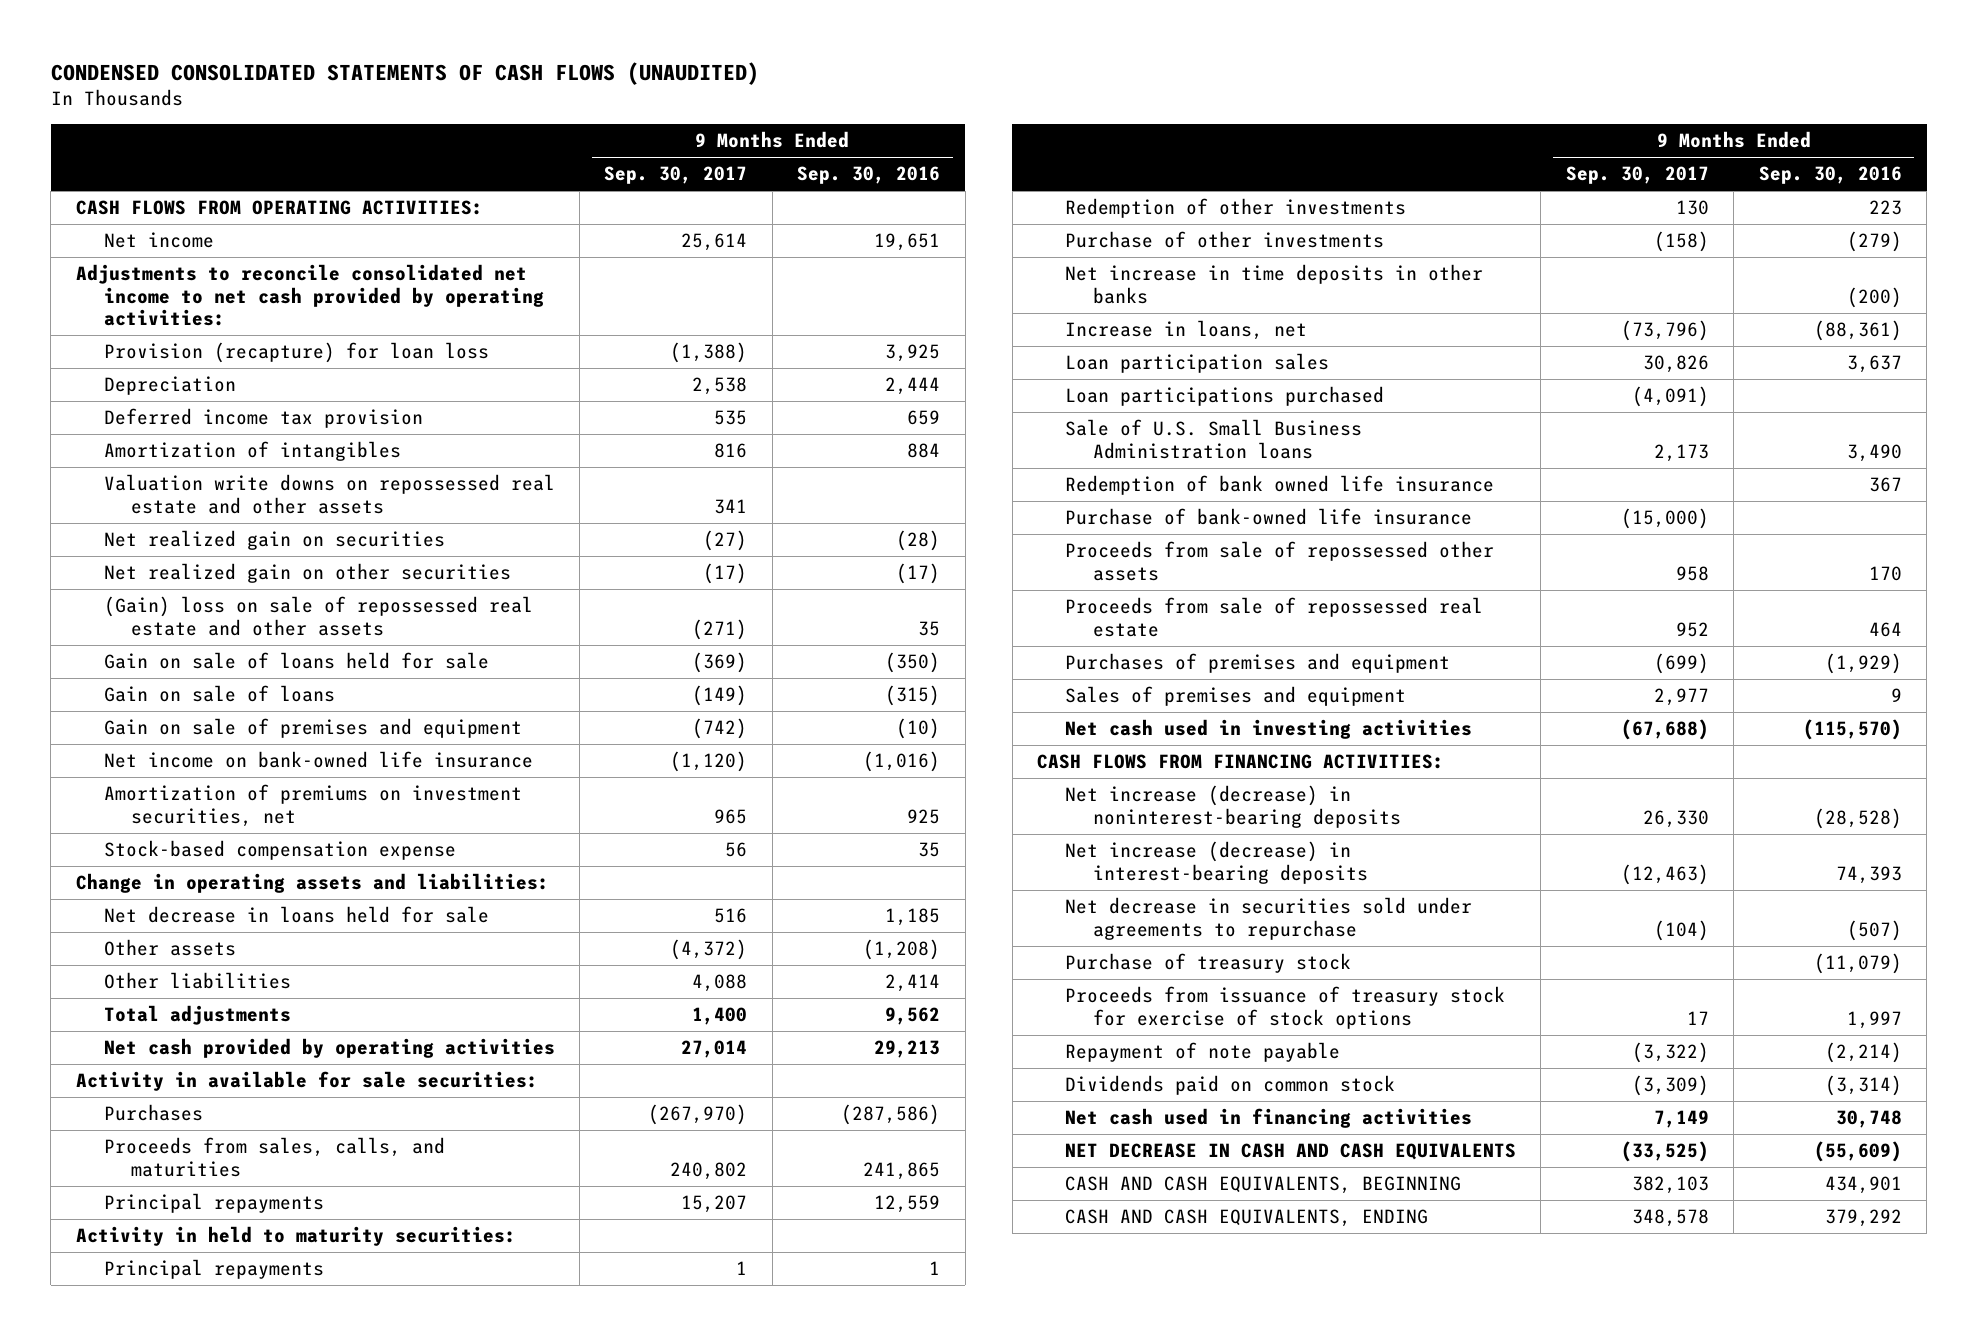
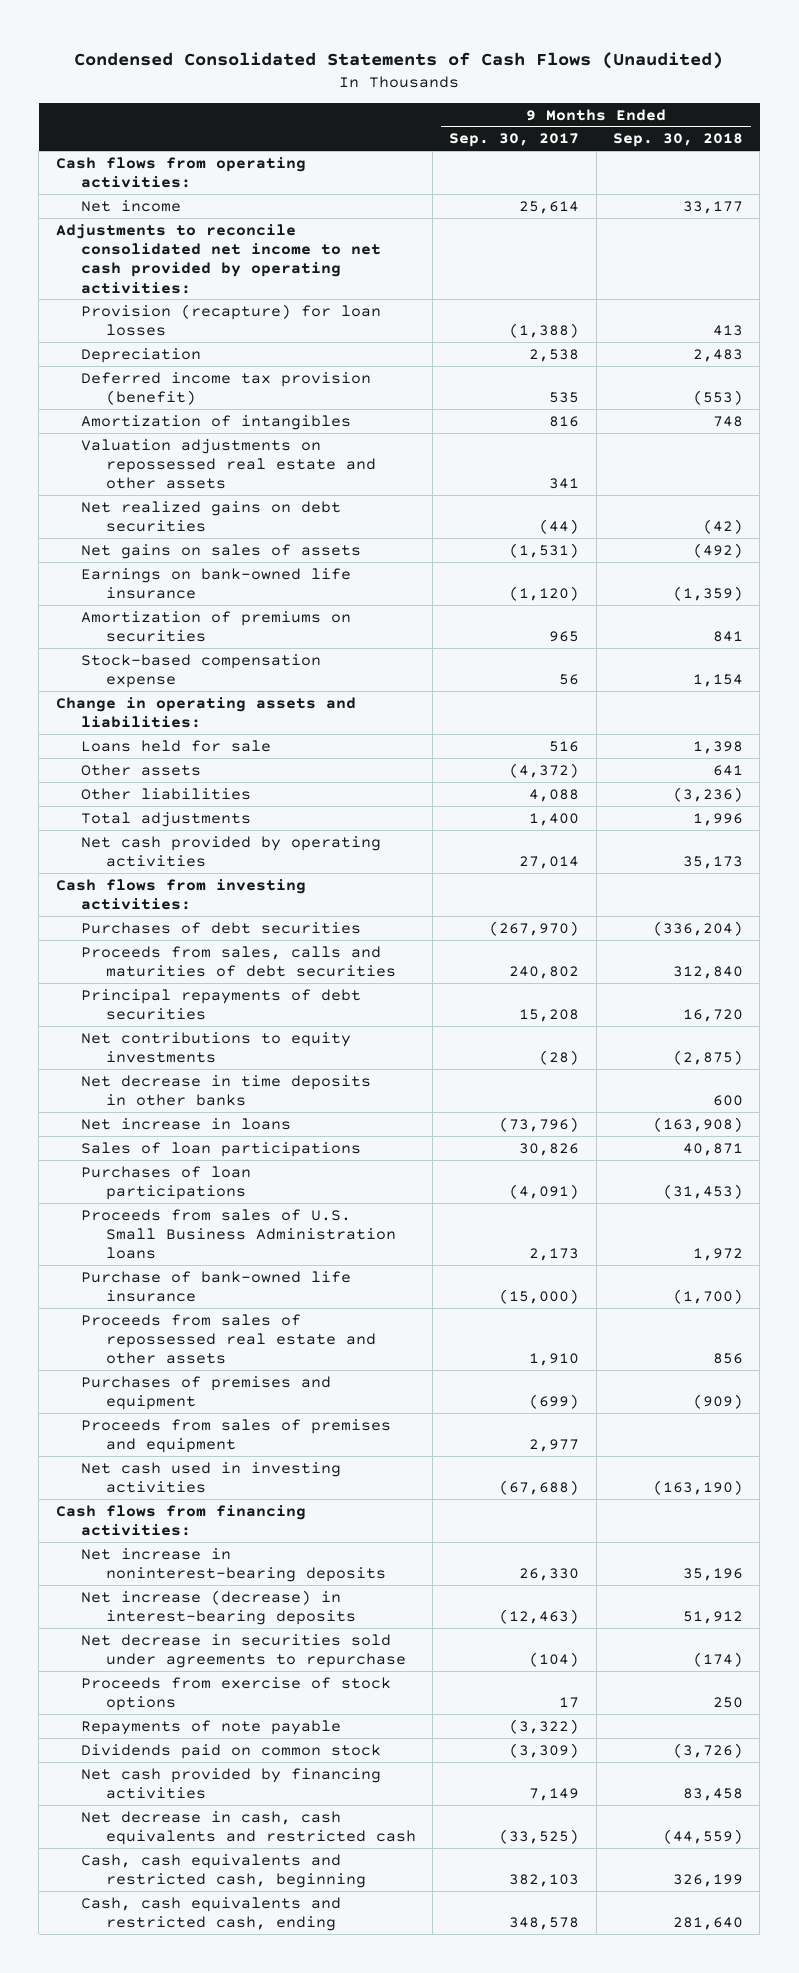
- CONDENSED CONSOLIDATED STATEMENTS OF CASH FLOWS (UNAUDITED)
+ Condensed Consolidated Statements of Cash Flows (Unaudited)
- | 9 Months Ended Sep. 30, 2017 | 9 Months Ended Sep. 30, 2016
+ | 9 Months Ended Sep. 30, 2017 | 9 Months Ended Sep. 30, 2018
- CASH FLOWS FROM OPERATING ACTIVITIES:
+ Cash flows from operating activities:
- Provision (recapture) for loan loss | (1,388) | 3,925
+ Provision (recapture) for loan losses | (1,388) | 413
- Deferred income tax provision | 535 | 659
+ Deferred income tax provision (benefit) | 535 | (553)
- Valuation write downs on repossessed real estate and other assets | 341 |
- Net realized gain on securities | (27) | (28)
- Net realized gain on other securities | (17) | (17)
- (Gain) loss on sale of repossessed real estate and other assets | (271) | 35
- Gain on sale of loans held for sale | (369) | (350)
- Gain on sale of loans | (149) | (315)
- Gain on sale of premises and equipment | (742) | (10)
- Net income on bank-owned life insurance | (1,120) | (1,016)
- Amortization of premiums on investment securities, net | 965 | 925
+ Valuation adjustments on repossessed real estate and other assets | 341 |
+ Net realized gains on debt securities | (44) | (42)
+ Net gains on sales of assets | (1,531) | (492)
+ Earnings on bank-owned life insurance | (1,120) | (1,359)
+ Amortization of premiums on securities | 965 | 841
- Net decrease in loans held for sale | 516 | 1,185
+ Loans held for sale | 516 | 1,398
- Activity in available for sale securities:
- Purchases | (267,970) | (287,586)
- Proceeds from sales, calls, and maturities | 240,802 | 241,865
- Principal repayments | 15,207 | 12,559
- Activity in held to maturity securities:
- Principal repayments | 1 | 1
- Redemption of other investments | 130 | 223
- Purchase of other investments | (158) | (279)
- Net increase in time deposits in other banks | | (200)
- Increase in loans, net | (73,796) | (88,361)
- Loan participation sales | 30,826 | 3,637
- Loan participations purchased | (4,091) |
- Sale of U.S. Small Business Administration loans | 2,173 | 3,490
- Redemption of bank owned life insurance | | 367
+ Cash flows from investing activities:
+ Purchases of debt securities | (267,970) | (336,204)
+ Proceeds from sales, calls and maturities of debt securities | 240,802 | 312,840
+ Principal repayments of debt securities | 15,208 | 16,720
+ Net contributions to equity investments | (28) | (2,875)
+ Net decrease in time deposits in other banks | | 600
+ Net increase in loans | (73,796) | (163,908)
+ Sales of loan participations | 30,826 | 40,871
+ Purchases of loan participations | (4,091) | (31,453)
+ Proceeds from sales of U.S. Small Business Administration loans | 2,173 | 1,972
- Proceeds from sale of repossessed other assets | 958 | 170
- Proceeds from sale of repossessed real estate | 952 | 464
+ Proceeds from sales of repossessed real estate and other assets | 1,910 | 856
- Sales of premises and equipment | 2,977 | 9
+ Proceeds from sales of premises and equipment | 2,977 |
- CASH FLOWS FROM FINANCING ACTIVITIES:
- Net increase (decrease) in noninterest-bearing deposits | 26,330 | (28,528)
+ Cash flows from financing activities:
+ Net increase in noninterest-bearing deposits | 26,330 | 35,196
- Purchase of treasury stock | | (11,079)
- Proceeds from issuance of treasury stock for exercise of stock options | 17 | 1,997
- Repayment of note payable | (3,322) | (2,214)
+ Proceeds from exercise of stock options | 17 | 250
+ Repayments of note payable | (3,322) |
- Net cash used in financing activities | 7,149 | 30,748
- NET DECREASE IN CASH AND CASH EQUIVALENTS | (33,525) | (55,609)
- CASH AND CASH EQUIVALENTS, BEGINNING | 382,103 | 434,901
- CASH AND CASH EQUIVALENTS, ENDING | 348,578 | 379,292
+ Net cash provided by financing activities | 7,149 | 83,458
+ Net decrease in cash, cash equivalents and restricted cash | (33,525) | (44,559)
+ Cash, cash equivalents and restricted cash, beginning | 382,103 | 326,199
+ Cash, cash equivalents and restricted cash, ending | 348,578 | 281,640

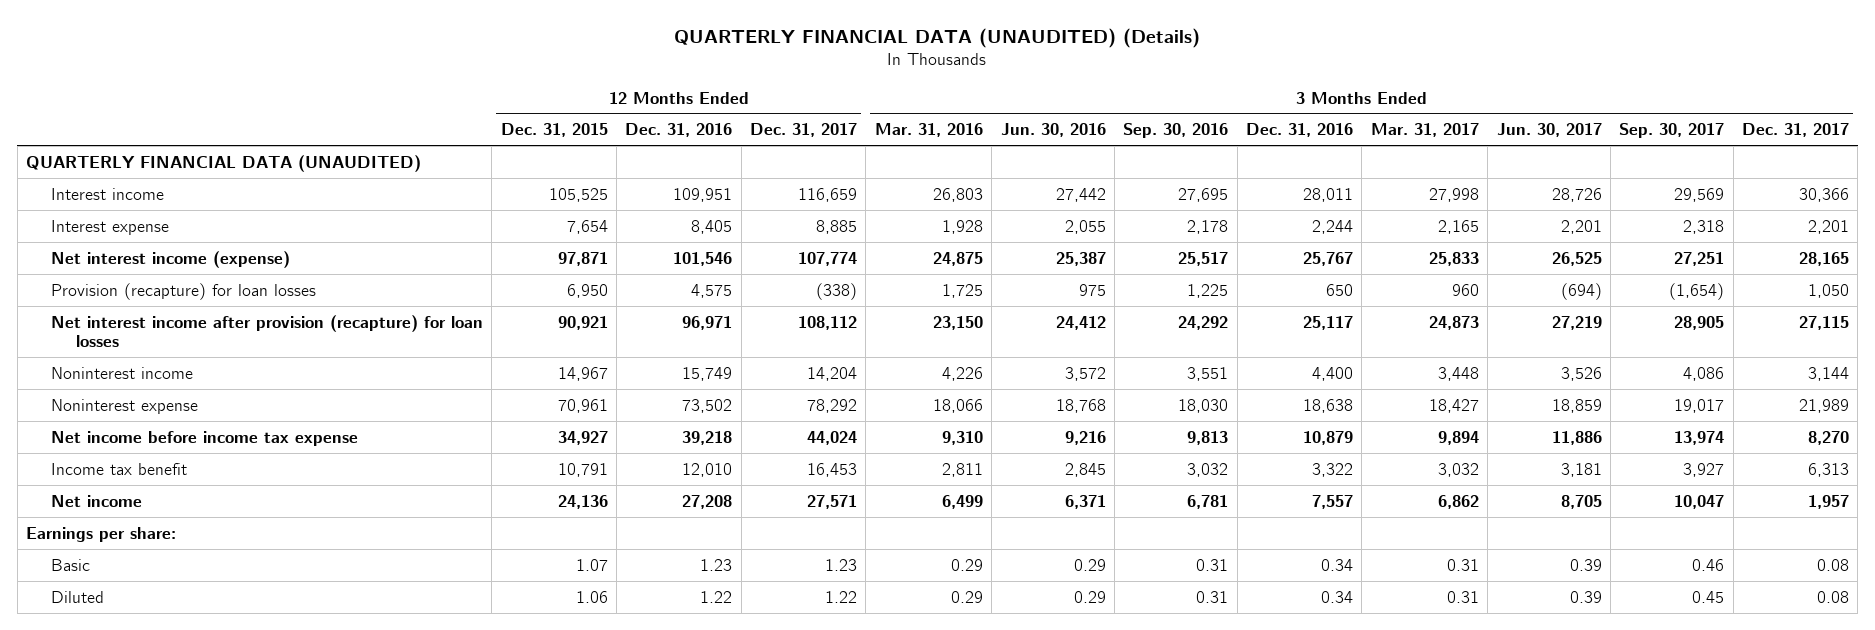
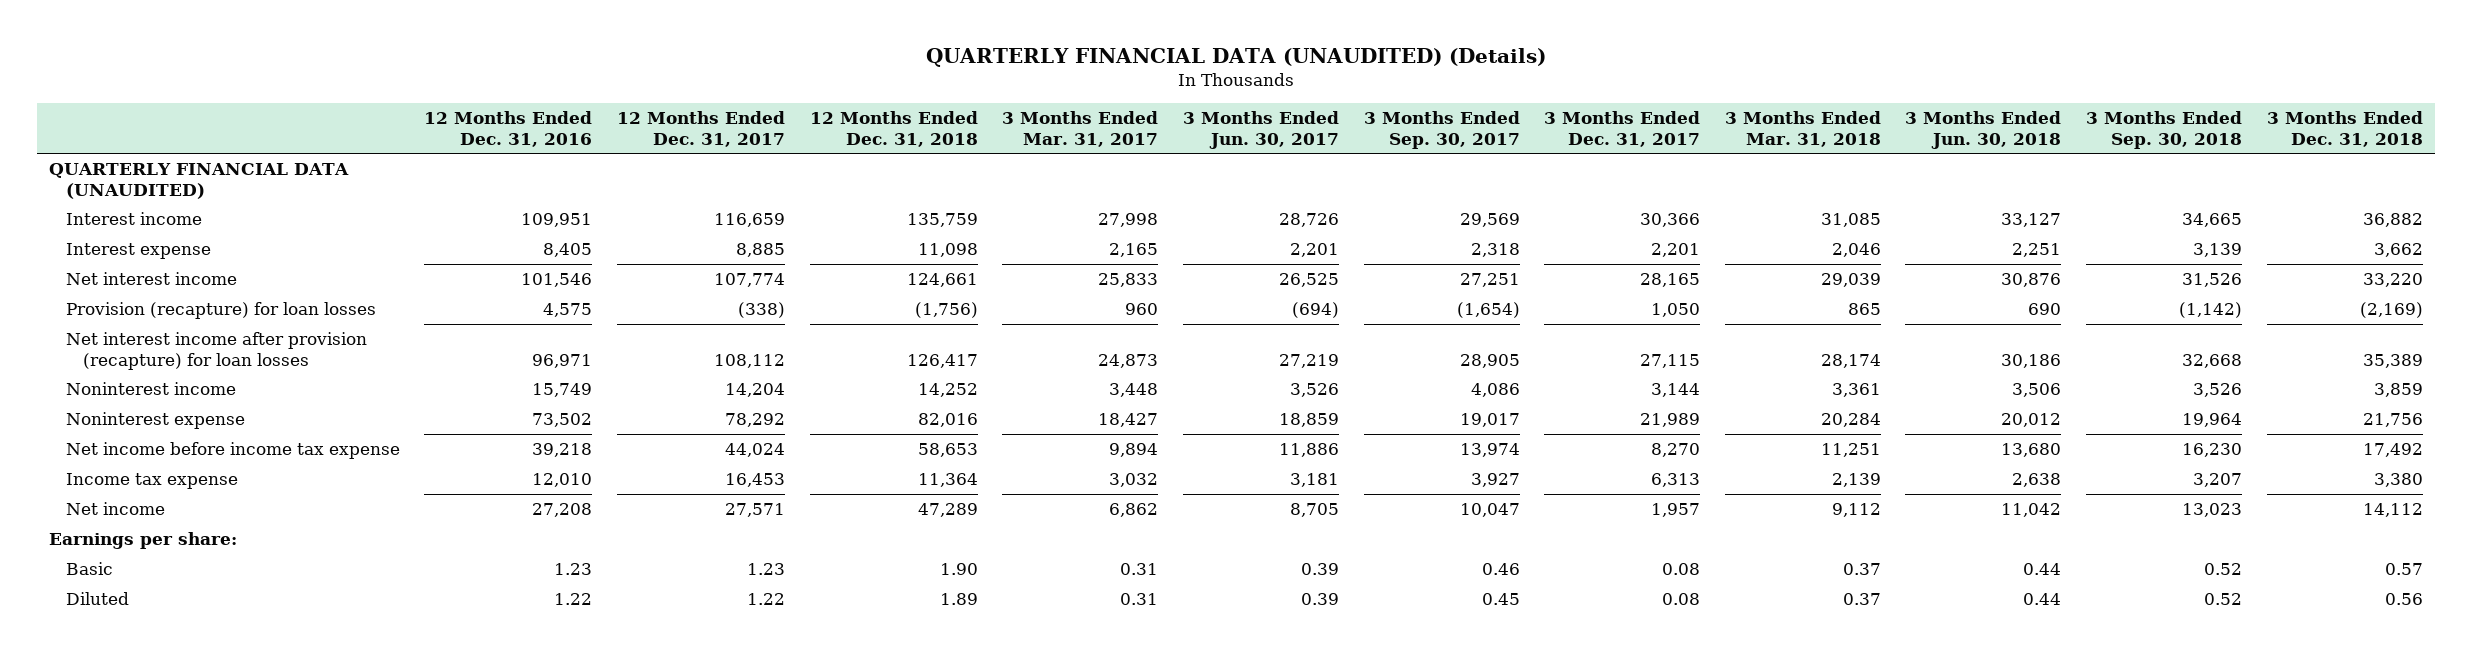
- | 12 Months Ended Dec. 31, 2015 | 12 Months Ended Dec. 31, 2016 | 12 Months Ended Dec. 31, 2017 | 3 Months Ended Mar. 31, 2016 | 3 Months Ended Jun. 30, 2016 | 3 Months Ended Sep. 30, 2016 | 3 Months Ended Dec. 31, 2016 | 3 Months Ended Mar. 31, 2017 | 3 Months Ended Jun. 30, 2017 | 3 Months Ended Sep. 30, 2017 | 3 Months Ended Dec. 31, 2017
+ | 12 Months Ended Dec. 31, 2016 | 12 Months Ended Dec. 31, 2017 | 12 Months Ended Dec. 31, 2018 | 3 Months Ended Mar. 31, 2017 | 3 Months Ended Jun. 30, 2017 | 3 Months Ended Sep. 30, 2017 | 3 Months Ended Dec. 31, 2017 | 3 Months Ended Mar. 31, 2018 | 3 Months Ended Jun. 30, 2018 | 3 Months Ended Sep. 30, 2018 | 3 Months Ended Dec. 31, 2018
- Net interest income (expense) | 97,871 | 101,546 | 107,774 | 24,875 | 25,387 | 25,517 | 25,767 | 25,833 | 26,525 | 27,251 | 28,165
+ Net interest income | 101,546 | 107,774 | 124,661 | 25,833 | 26,525 | 27,251 | 28,165 | 29,039 | 30,876 | 31,526 | 33,220
- Income tax benefit | 10,791 | 12,010 | 16,453 | 2,811 | 2,845 | 3,032 | 3,322 | 3,032 | 3,181 | 3,927 | 6,313
+ Income tax expense | 12,010 | 16,453 | 11,364 | 3,032 | 3,181 | 3,927 | 6,313 | 2,139 | 2,638 | 3,207 | 3,380

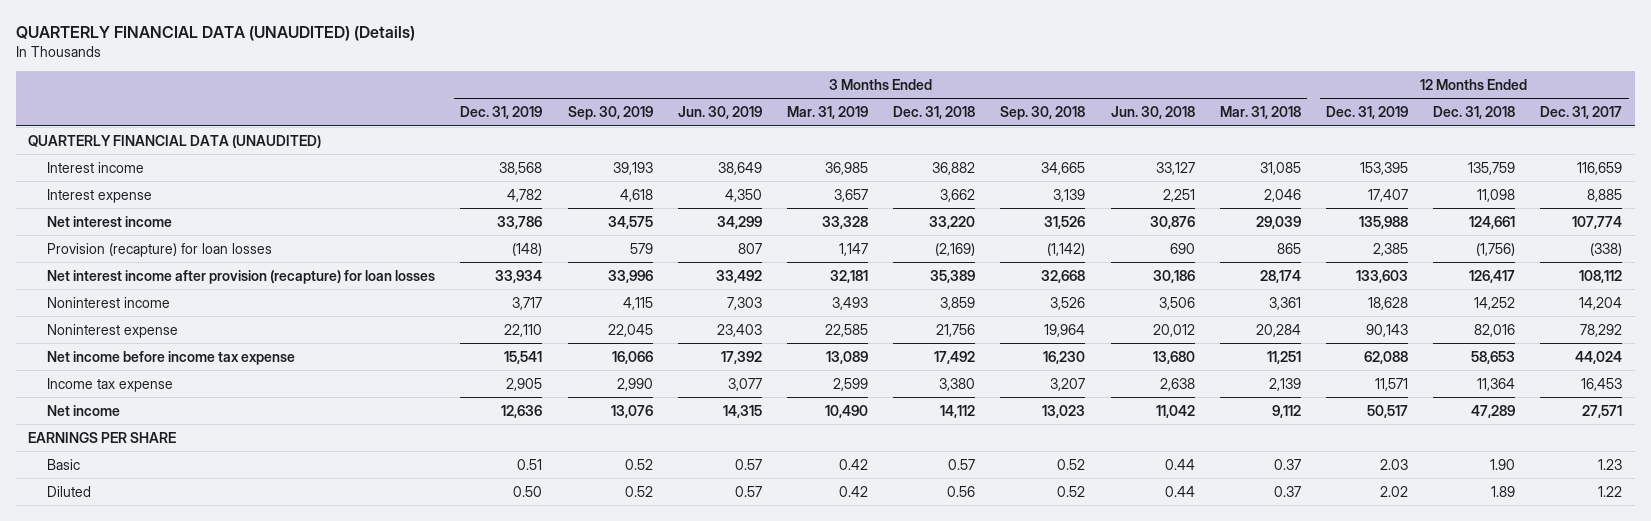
- | 12 Months Ended Dec. 31, 2016 | 12 Months Ended Dec. 31, 2017 | 12 Months Ended Dec. 31, 2018 | 3 Months Ended Mar. 31, 2017 | 3 Months Ended Jun. 30, 2017 | 3 Months Ended Sep. 30, 2017 | 3 Months Ended Dec. 31, 2017 | 3 Months Ended Mar. 31, 2018 | 3 Months Ended Jun. 30, 2018 | 3 Months Ended Sep. 30, 2018 | 3 Months Ended Dec. 31, 2018
+ | 3 Months Ended Dec. 31, 2019 | 3 Months Ended Sep. 30, 2019 | 3 Months Ended Jun. 30, 2019 | 3 Months Ended Mar. 31, 2019 | 3 Months Ended Dec. 31, 2018 | 3 Months Ended Sep. 30, 2018 | 3 Months Ended Jun. 30, 2018 | 3 Months Ended Mar. 31, 2018 | 12 Months Ended Dec. 31, 2019 | 12 Months Ended Dec. 31, 2018 | 12 Months Ended Dec. 31, 2017
- Earnings per share:
+ EARNINGS PER SHARE

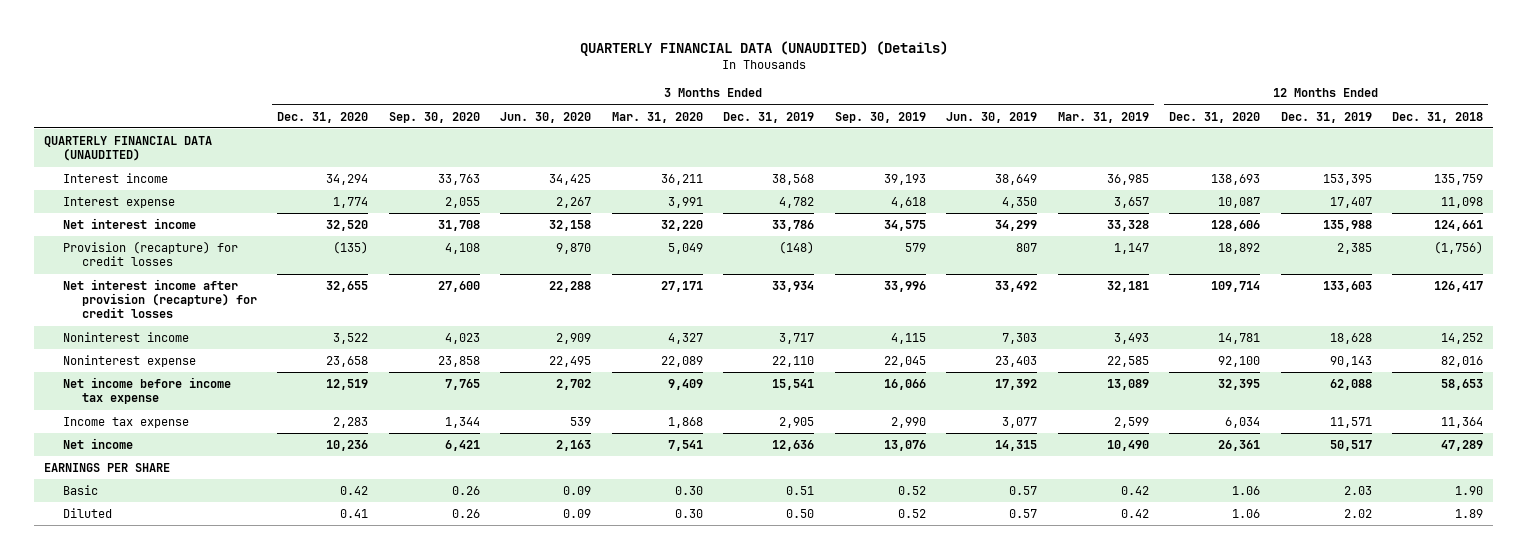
- | 3 Months Ended Dec. 31, 2019 | 3 Months Ended Sep. 30, 2019 | 3 Months Ended Jun. 30, 2019 | 3 Months Ended Mar. 31, 2019 | 3 Months Ended Dec. 31, 2018 | 3 Months Ended Sep. 30, 2018 | 3 Months Ended Jun. 30, 2018 | 3 Months Ended Mar. 31, 2018 | 12 Months Ended Dec. 31, 2019 | 12 Months Ended Dec. 31, 2018 | 12 Months Ended Dec. 31, 2017
+ | 3 Months Ended Dec. 31, 2020 | 3 Months Ended Sep. 30, 2020 | 3 Months Ended Jun. 30, 2020 | 3 Months Ended Mar. 31, 2020 | 3 Months Ended Dec. 31, 2019 | 3 Months Ended Sep. 30, 2019 | 3 Months Ended Jun. 30, 2019 | 3 Months Ended Mar. 31, 2019 | 12 Months Ended Dec. 31, 2020 | 12 Months Ended Dec. 31, 2019 | 12 Months Ended Dec. 31, 2018
- Provision (recapture) for loan losses | (148) | 579 | 807 | 1,147 | (2,169) | (1,142) | 690 | 865 | 2,385 | (1,756) | (338)
- Net interest income after provision (recapture) for loan losses | 33,934 | 33,996 | 33,492 | 32,181 | 35,389 | 32,668 | 30,186 | 28,174 | 133,603 | 126,417 | 108,112
+ Provision (recapture) for credit losses | (135) | 4,108 | 9,870 | 5,049 | (148) | 579 | 807 | 1,147 | 18,892 | 2,385 | (1,756)
+ Net interest income after provision (recapture) for credit losses | 32,655 | 27,600 | 22,288 | 27,171 | 33,934 | 33,996 | 33,492 | 32,181 | 109,714 | 133,603 | 126,417

